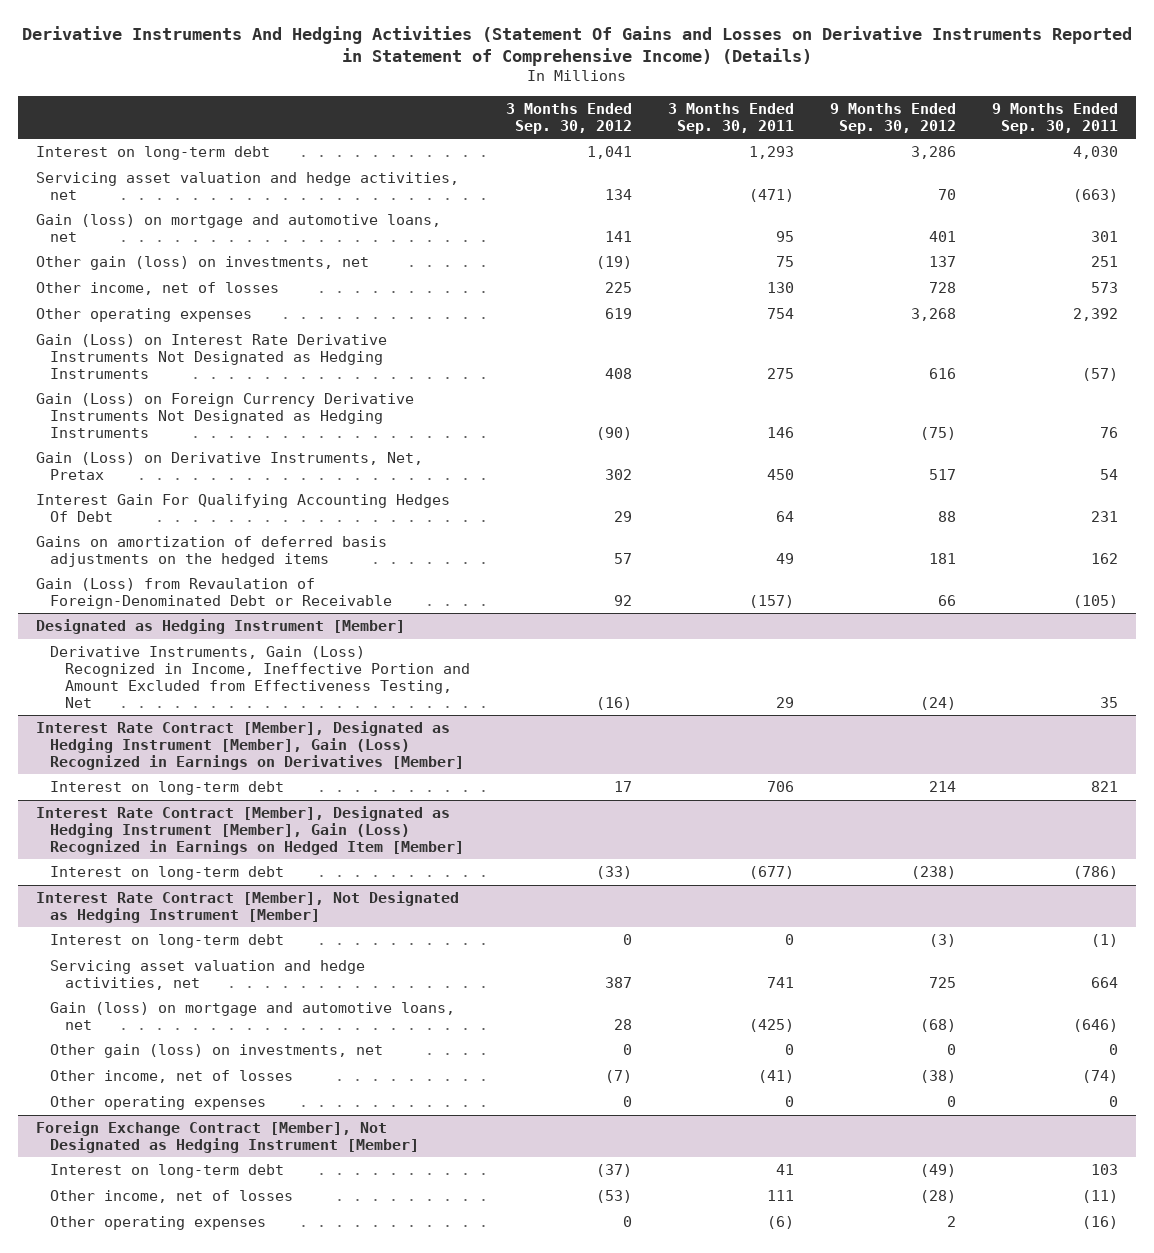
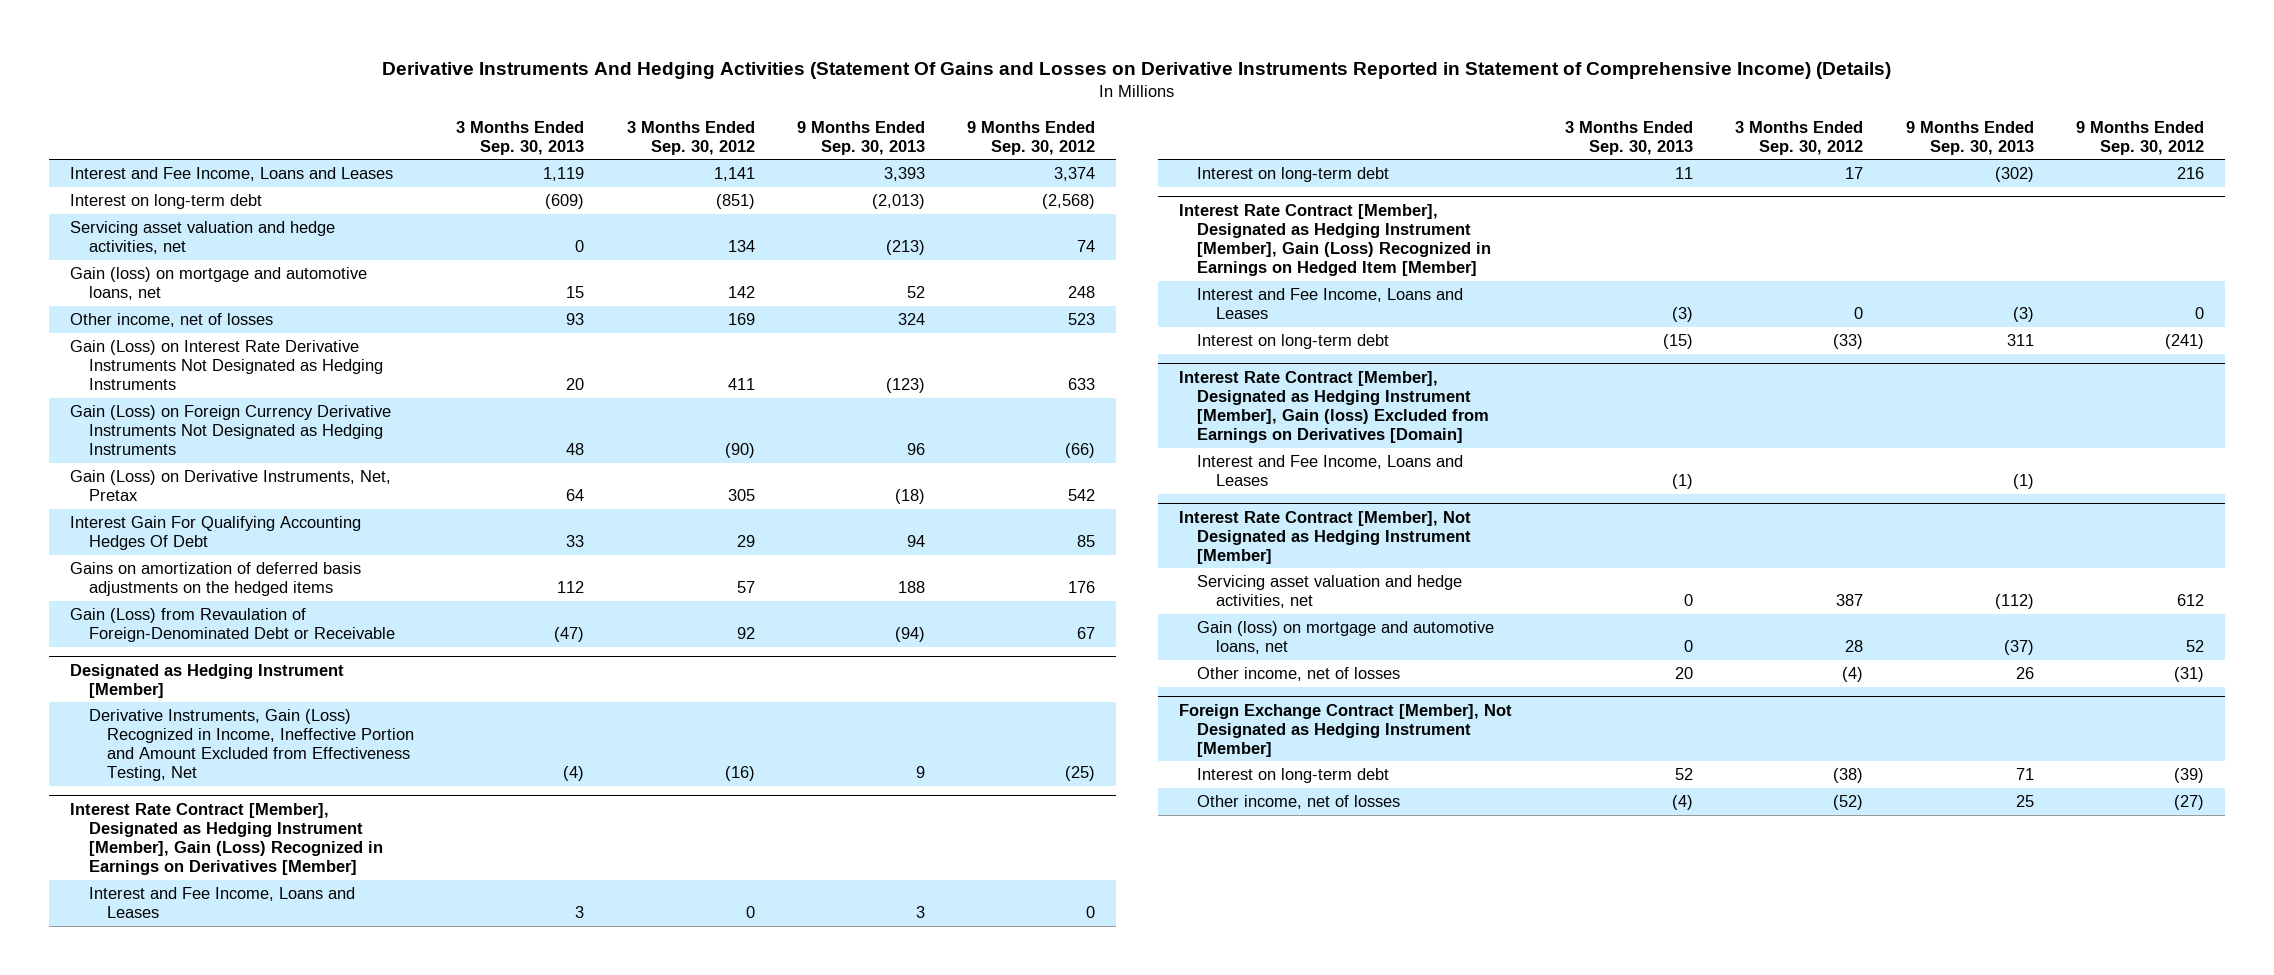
- | 3 Months Ended Sep. 30, 2012 | 3 Months Ended Sep. 30, 2011 | 9 Months Ended Sep. 30, 2012 | 9 Months Ended Sep. 30, 2011
+ | 3 Months Ended Sep. 30, 2013 | 3 Months Ended Sep. 30, 2012 | 9 Months Ended Sep. 30, 2013 | 9 Months Ended Sep. 30, 2012
- Interest on long-term debt | 1,041 | 1,293 | 3,286 | 4,030
- Servicing asset valuation and hedge activities, net | 134 | (471) | 70 | (663)
- Gain (loss) on mortgage and automotive loans, net | 141 | 95 | 401 | 301
- Other gain (loss) on investments, net | (19) | 75 | 137 | 251
- Other income, net of losses | 225 | 130 | 728 | 573
- Other operating expenses | 619 | 754 | 3,268 | 2,392
- Gain (Loss) on Interest Rate Derivative Instruments Not Designated as Hedging Instruments | 408 | 275 | 616 | (57)
- Gain (Loss) on Foreign Currency Derivative Instruments Not Designated as Hedging Instruments | (90) | 146 | (75) | 76
- Gain (Loss) on Derivative Instruments, Net, Pretax | 302 | 450 | 517 | 54
- Interest Gain For Qualifying Accounting Hedges Of Debt | 29 | 64 | 88 | 231
- Gains on amortization of deferred basis adjustments on the hedged items | 57 | 49 | 181 | 162
- Gain (Loss) from Revaulation of Foreign-Denominated Debt or Receivable | 92 | (157) | 66 | (105)
+ Interest and Fee Income, Loans and Leases | 1,119 | 1,141 | 3,393 | 3,374
+ Interest on long-term debt | (609) | (851) | (2,013) | (2,568)
+ Servicing asset valuation and hedge activities, net | 0 | 134 | (213) | 74
+ Gain (loss) on mortgage and automotive loans, net | 15 | 142 | 52 | 248
+ Other income, net of losses | 93 | 169 | 324 | 523
+ Gain (Loss) on Interest Rate Derivative Instruments Not Designated as Hedging Instruments | 20 | 411 | (123) | 633
+ Gain (Loss) on Foreign Currency Derivative Instruments Not Designated as Hedging Instruments | 48 | (90) | 96 | (66)
+ Gain (Loss) on Derivative Instruments, Net, Pretax | 64 | 305 | (18) | 542
+ Interest Gain For Qualifying Accounting Hedges Of Debt | 33 | 29 | 94 | 85
+ Gains on amortization of deferred basis adjustments on the hedged items | 112 | 57 | 188 | 176
+ Gain (Loss) from Revaulation of Foreign-Denominated Debt or Receivable | (47) | 92 | (94) | 67
@ Designated as Hedging Instrument [Member]
- Derivative Instruments, Gain (Loss) Recognized in Income, Ineffective Portion and Amount Excluded from Effectiveness Testing, Net | (16) | 29 | (24) | 35
+ Derivative Instruments, Gain (Loss) Recognized in Income, Ineffective Portion and Amount Excluded from Effectiveness Testing, Net | (4) | (16) | 9 | (25)
@ Interest Rate Contract [Member], Designated as Hedging Instrument [Member], Gain (Loss) Recognized in Earnings on Derivatives [Member]
- Interest on long-term debt | 17 | 706 | 214 | 821
+ Interest and Fee Income, Loans and Leases | 3 | 0 | 3 | 0
+ Interest on long-term debt | 11 | 17 | (302) | 216
@ Interest Rate Contract [Member], Designated as Hedging Instrument [Member], Gain (Loss) Recognized in Earnings on Hedged Item [Member]
- Interest on long-term debt | (33) | (677) | (238) | (786)
+ Interest and Fee Income, Loans and Leases | (3) | 0 | (3) | 0
+ Interest on long-term debt | (15) | (33) | 311 | (241)
+ Interest Rate Contract [Member], Designated as Hedging Instrument [Member], Gain (loss) Excluded from Earnings on Derivatives [Domain]
+ Interest and Fee Income, Loans and Leases | (1) | | (1) |
@ Interest Rate Contract [Member], Not Designated as Hedging Instrument [Member]
- Interest on long-term debt | 0 | 0 | (3) | (1)
- Servicing asset valuation and hedge activities, net | 387 | 741 | 725 | 664
- Gain (loss) on mortgage and automotive loans, net | 28 | (425) | (68) | (646)
- Other gain (loss) on investments, net | 0 | 0 | 0 | 0
- Other income, net of losses | (7) | (41) | (38) | (74)
- Other operating expenses | 0 | 0 | 0 | 0
+ Servicing asset valuation and hedge activities, net | 0 | 387 | (112) | 612
+ Gain (loss) on mortgage and automotive loans, net | 0 | 28 | (37) | 52
+ Other income, net of losses | 20 | (4) | 26 | (31)
@ Foreign Exchange Contract [Member], Not Designated as Hedging Instrument [Member]
- Interest on long-term debt | (37) | 41 | (49) | 103
- Other income, net of losses | (53) | 111 | (28) | (11)
- Other operating expenses | 0 | (6) | 2 | (16)
+ Interest on long-term debt | 52 | (38) | 71 | (39)
+ Other income, net of losses | (4) | (52) | 25 | (27)

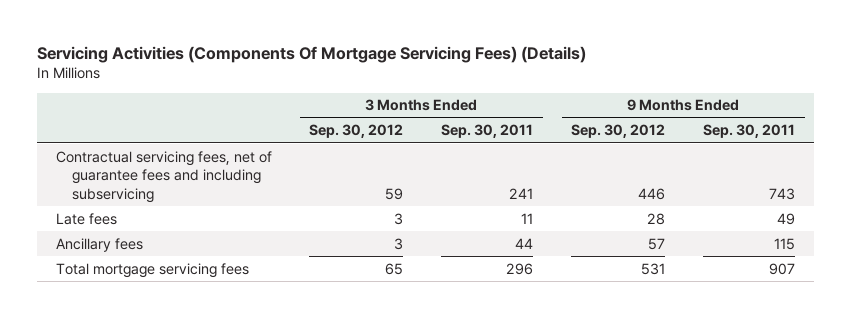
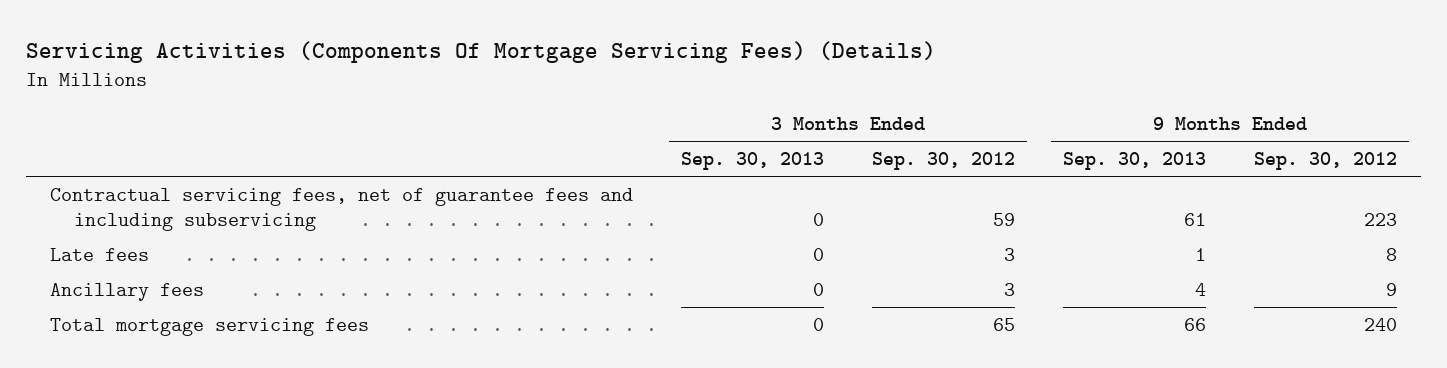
- | 3 Months Ended Sep. 30, 2012 | 3 Months Ended Sep. 30, 2011 | 9 Months Ended Sep. 30, 2012 | 9 Months Ended Sep. 30, 2011
+ | 3 Months Ended Sep. 30, 2013 | 3 Months Ended Sep. 30, 2012 | 9 Months Ended Sep. 30, 2013 | 9 Months Ended Sep. 30, 2012
- Contractual servicing fees, net of guarantee fees and including subservicing | 59 | 241 | 446 | 743
- Late fees | 3 | 11 | 28 | 49
- Ancillary fees | 3 | 44 | 57 | 115
- Total mortgage servicing fees | 65 | 296 | 531 | 907
+ Contractual servicing fees, net of guarantee fees and including subservicing | 0 | 59 | 61 | 223
+ Late fees | 0 | 3 | 1 | 8
+ Ancillary fees | 0 | 3 | 4 | 9
+ Total mortgage servicing fees | 0 | 65 | 66 | 240

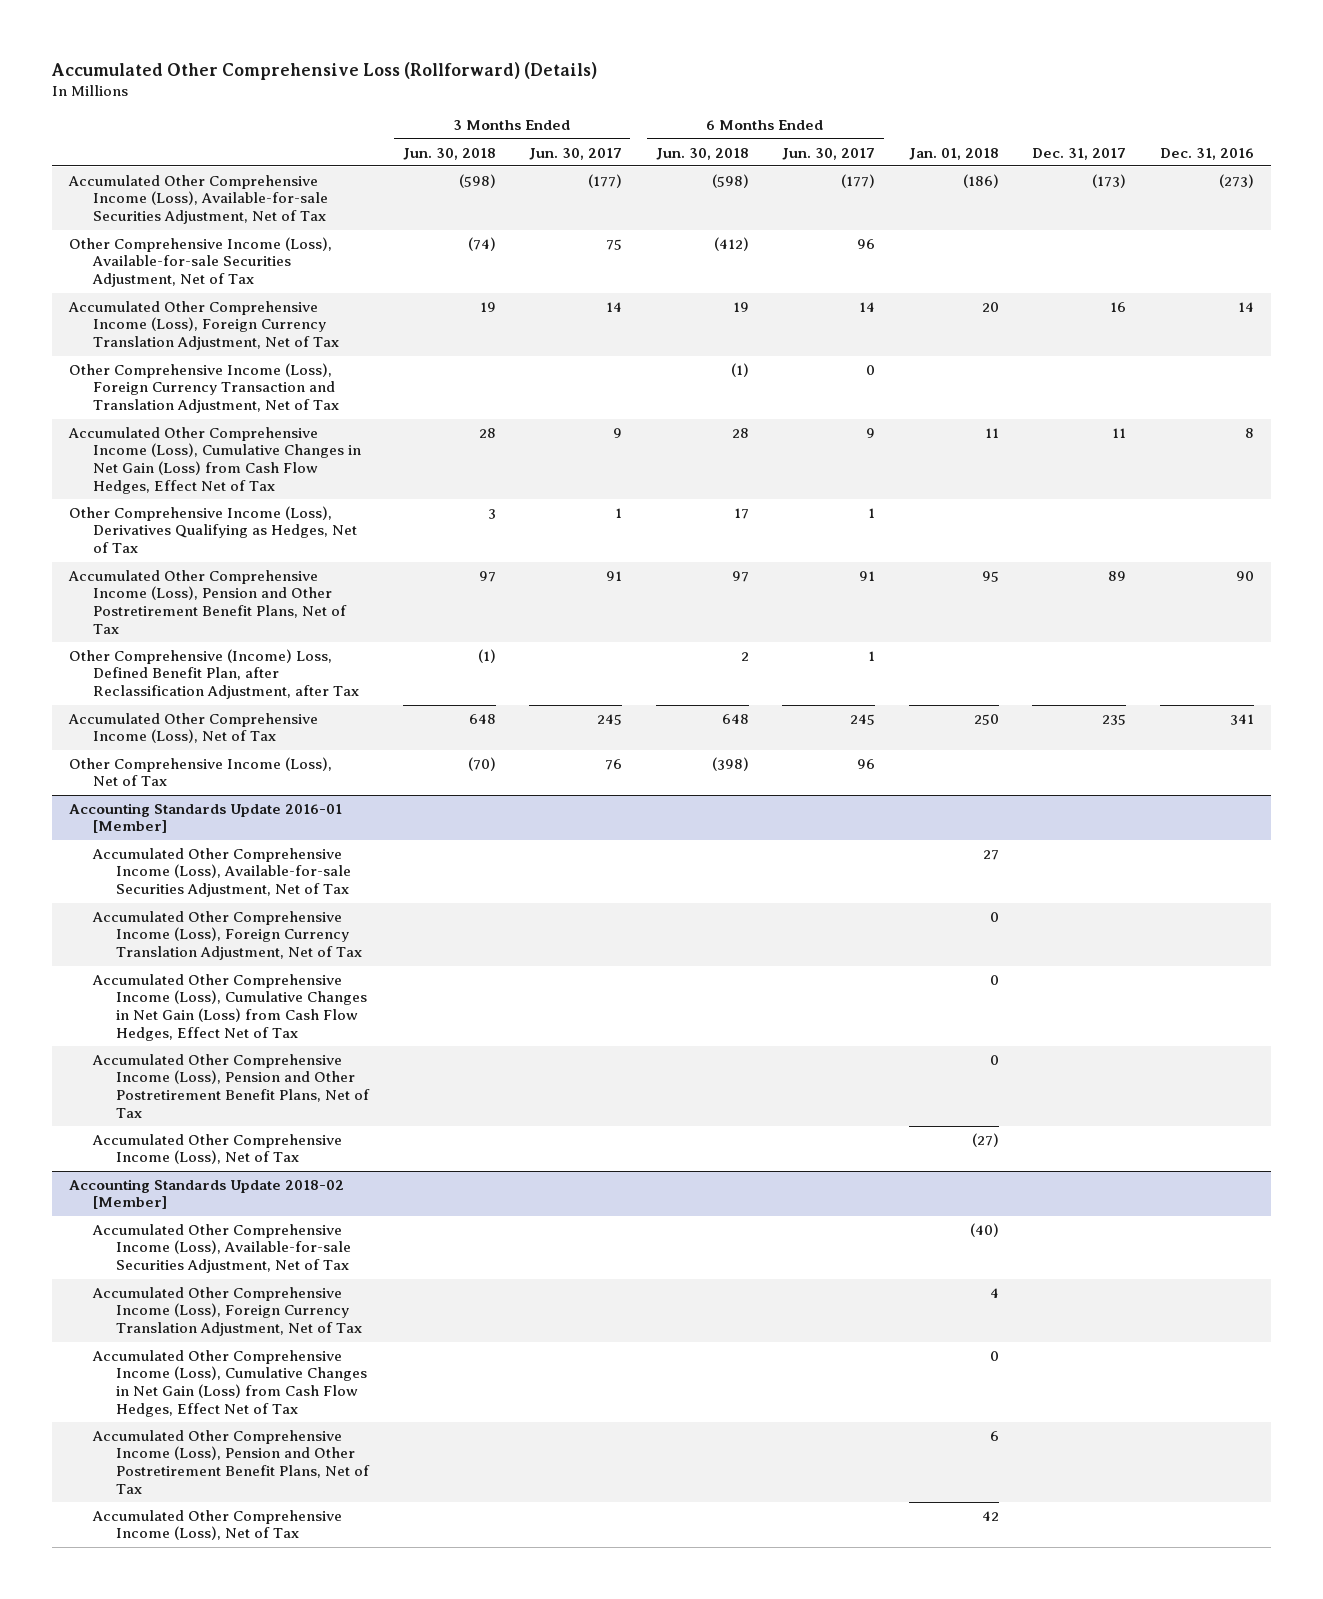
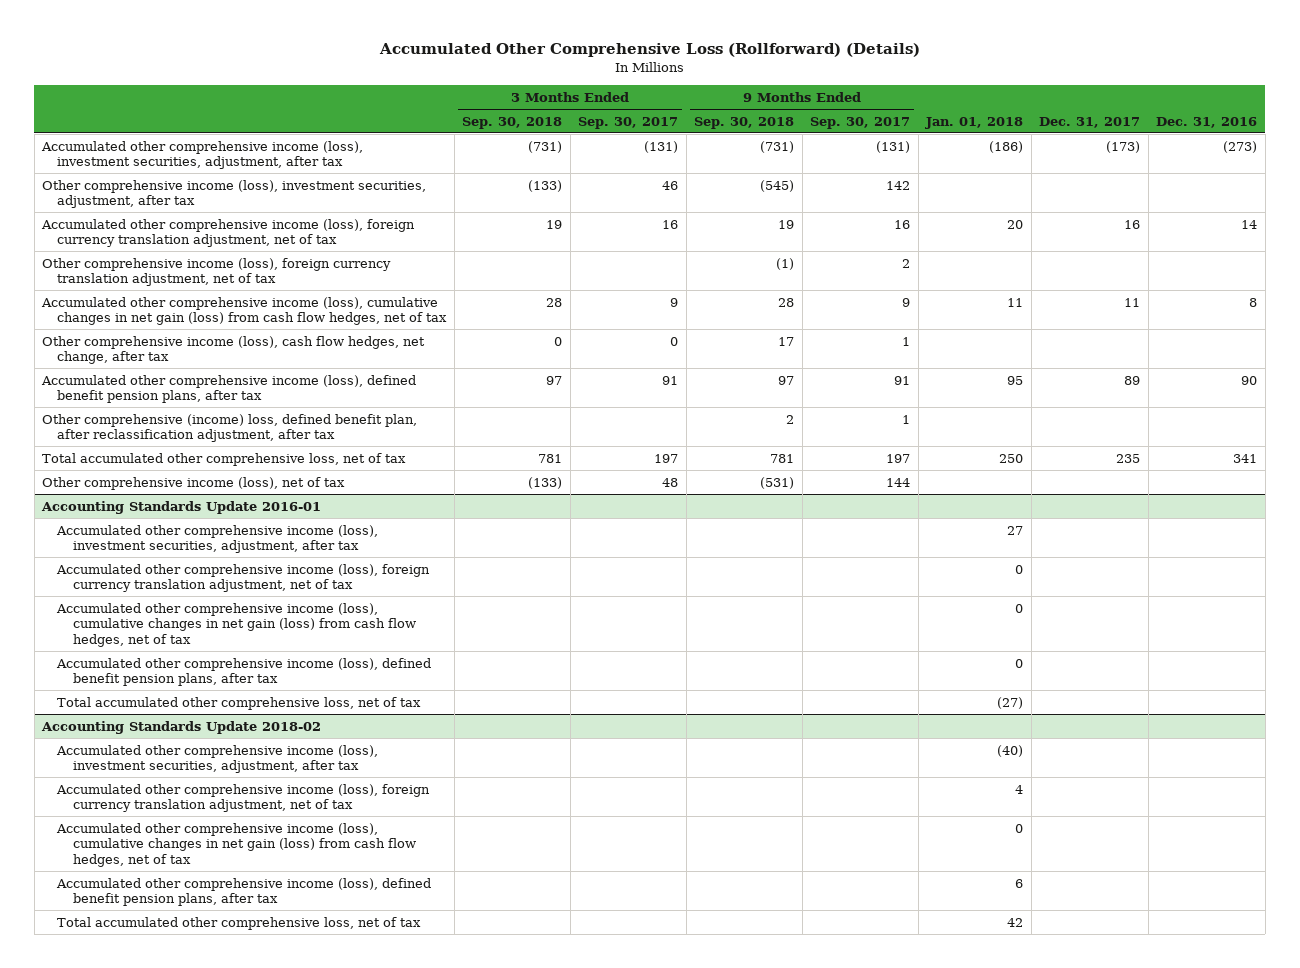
- | 3 Months Ended Jun. 30, 2018 | 3 Months Ended Jun. 30, 2017 | 6 Months Ended Jun. 30, 2018 | 6 Months Ended Jun. 30, 2017 | Jan. 01, 2018 | Dec. 31, 2017 | Dec. 31, 2016
+ | 3 Months Ended Sep. 30, 2018 | 3 Months Ended Sep. 30, 2017 | 9 Months Ended Sep. 30, 2018 | 9 Months Ended Sep. 30, 2017 | Jan. 01, 2018 | Dec. 31, 2017 | Dec. 31, 2016
- Accumulated Other Comprehensive Income (Loss), Available-for-sale Securities Adjustment, Net of Tax | (598) | (177) | (598) | (177) | (186) | (173) | (273)
- Other Comprehensive Income (Loss), Available-for-sale Securities Adjustment, Net of Tax | (74) | 75 | (412) | 96 | | |
- Accumulated Other Comprehensive Income (Loss), Foreign Currency Translation Adjustment, Net of Tax | 19 | 14 | 19 | 14 | 20 | 16 | 14
- Other Comprehensive Income (Loss), Foreign Currency Transaction and Translation Adjustment, Net of Tax | | | (1) | 0 | | |
- Accumulated Other Comprehensive Income (Loss), Cumulative Changes in Net Gain (Loss) from Cash Flow Hedges, Effect Net of Tax | 28 | 9 | 28 | 9 | 11 | 11 | 8
- Other Comprehensive Income (Loss), Derivatives Qualifying as Hedges, Net of Tax | 3 | 1 | 17 | 1 | | |
- Accumulated Other Comprehensive Income (Loss), Pension and Other Postretirement Benefit Plans, Net of Tax | 97 | 91 | 97 | 91 | 95 | 89 | 90
- Other Comprehensive (Income) Loss, Defined Benefit Plan, after Reclassification Adjustment, after Tax | (1) | | 2 | 1 | | |
- Accumulated Other Comprehensive Income (Loss), Net of Tax | 648 | 245 | 648 | 245 | 250 | 235 | 341
- Other Comprehensive Income (Loss), Net of Tax | (70) | 76 | (398) | 96 | | |
- Accounting Standards Update 2016-01 [Member]
- Accumulated Other Comprehensive Income (Loss), Available-for-sale Securities Adjustment, Net of Tax | | | | | 27 | |
- Accumulated Other Comprehensive Income (Loss), Foreign Currency Translation Adjustment, Net of Tax | | | | | 0 | |
- Accumulated Other Comprehensive Income (Loss), Cumulative Changes in Net Gain (Loss) from Cash Flow Hedges, Effect Net of Tax | | | | | 0 | |
- Accumulated Other Comprehensive Income (Loss), Pension and Other Postretirement Benefit Plans, Net of Tax | | | | | 0 | |
- Accumulated Other Comprehensive Income (Loss), Net of Tax | | | | | (27) | |
- Accounting Standards Update 2018-02 [Member]
- Accumulated Other Comprehensive Income (Loss), Available-for-sale Securities Adjustment, Net of Tax | | | | | (40) | |
- Accumulated Other Comprehensive Income (Loss), Foreign Currency Translation Adjustment, Net of Tax | | | | | 4 | |
- Accumulated Other Comprehensive Income (Loss), Cumulative Changes in Net Gain (Loss) from Cash Flow Hedges, Effect Net of Tax | | | | | 0 | |
- Accumulated Other Comprehensive Income (Loss), Pension and Other Postretirement Benefit Plans, Net of Tax | | | | | 6 | |
- Accumulated Other Comprehensive Income (Loss), Net of Tax | | | | | 42 | |
+ Accumulated other comprehensive income (loss), investment securities, adjustment, after tax | (731) | (131) | (731) | (131) | (186) | (173) | (273)
+ Other comprehensive income (loss), investment securities, adjustment, after tax | (133) | 46 | (545) | 142 | | |
+ Accumulated other comprehensive income (loss), foreign currency translation adjustment, net of tax | 19 | 16 | 19 | 16 | 20 | 16 | 14
+ Other comprehensive income (loss), foreign currency translation adjustment, net of tax | | | (1) | 2 | | |
+ Accumulated other comprehensive income (loss), cumulative changes in net gain (loss) from cash flow hedges, net of tax | 28 | 9 | 28 | 9 | 11 | 11 | 8
+ Other comprehensive income (loss), cash flow hedges, net change, after tax | 0 | 0 | 17 | 1 | | |
+ Accumulated other comprehensive income (loss), defined benefit pension plans, after tax | 97 | 91 | 97 | 91 | 95 | 89 | 90
+ Other comprehensive (income) loss, defined benefit plan, after reclassification adjustment, after tax | | | 2 | 1 | | |
+ Total accumulated other comprehensive loss, net of tax | 781 | 197 | 781 | 197 | 250 | 235 | 341
+ Other comprehensive income (loss), net of tax | (133) | 48 | (531) | 144 | | |
+ Accounting Standards Update 2016-01
+ Accumulated other comprehensive income (loss), investment securities, adjustment, after tax | | | | | 27 | |
+ Accumulated other comprehensive income (loss), foreign currency translation adjustment, net of tax | | | | | 0 | |
+ Accumulated other comprehensive income (loss), cumulative changes in net gain (loss) from cash flow hedges, net of tax | | | | | 0 | |
+ Accumulated other comprehensive income (loss), defined benefit pension plans, after tax | | | | | 0 | |
+ Total accumulated other comprehensive loss, net of tax | | | | | (27) | |
+ Accounting Standards Update 2018-02
+ Accumulated other comprehensive income (loss), investment securities, adjustment, after tax | | | | | (40) | |
+ Accumulated other comprehensive income (loss), foreign currency translation adjustment, net of tax | | | | | 4 | |
+ Accumulated other comprehensive income (loss), cumulative changes in net gain (loss) from cash flow hedges, net of tax | | | | | 0 | |
+ Accumulated other comprehensive income (loss), defined benefit pension plans, after tax | | | | | 6 | |
+ Total accumulated other comprehensive loss, net of tax | | | | | 42 | |

